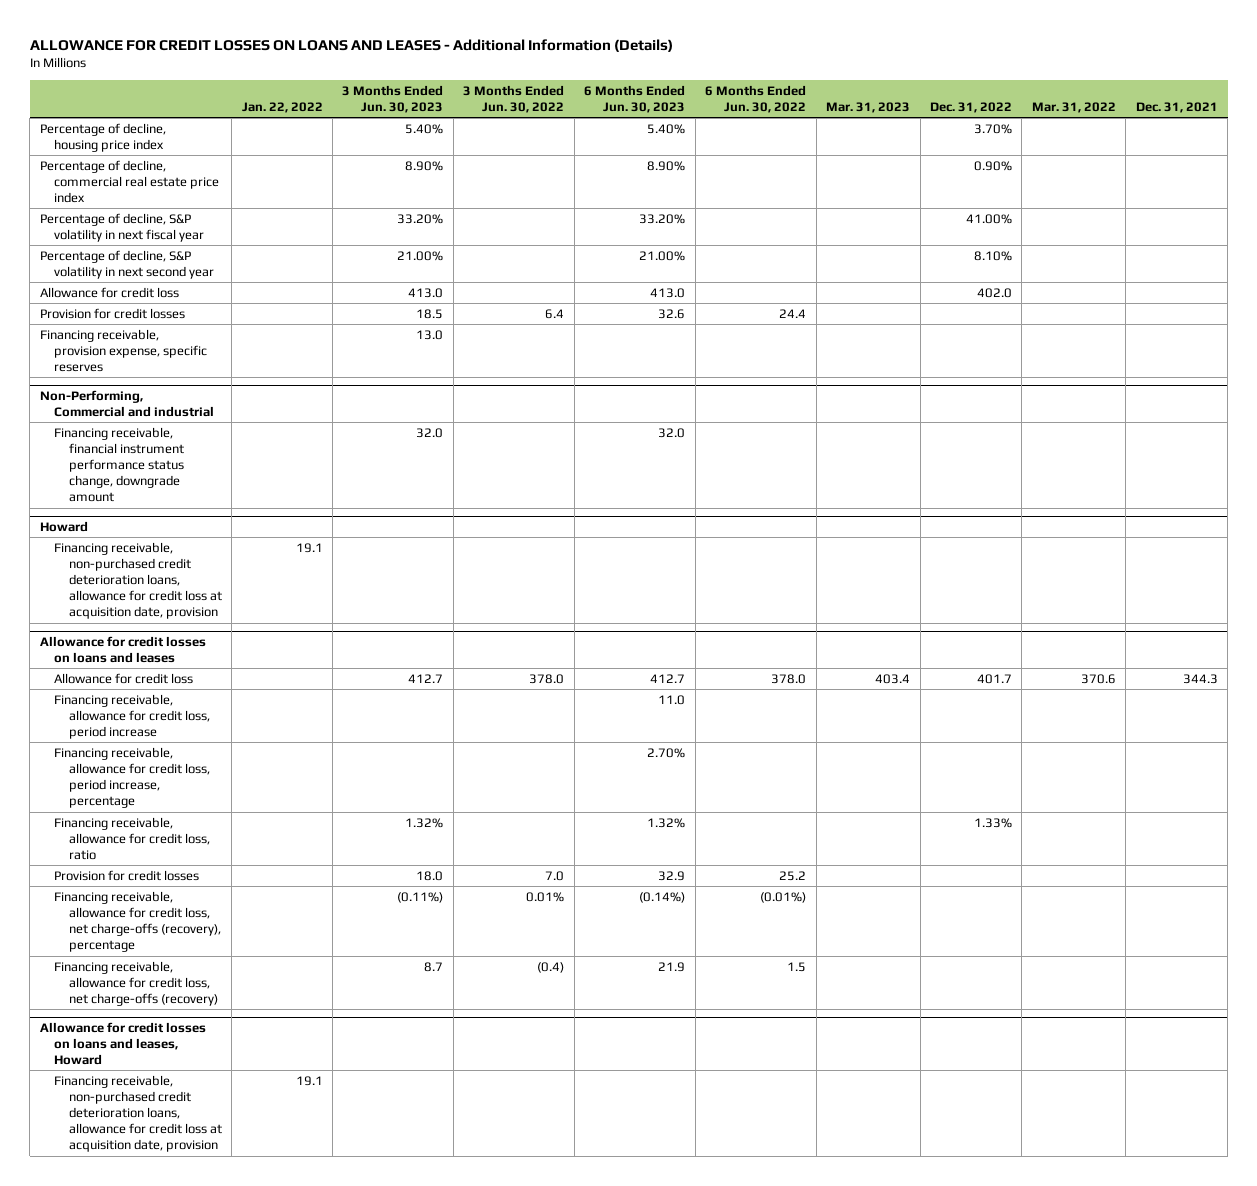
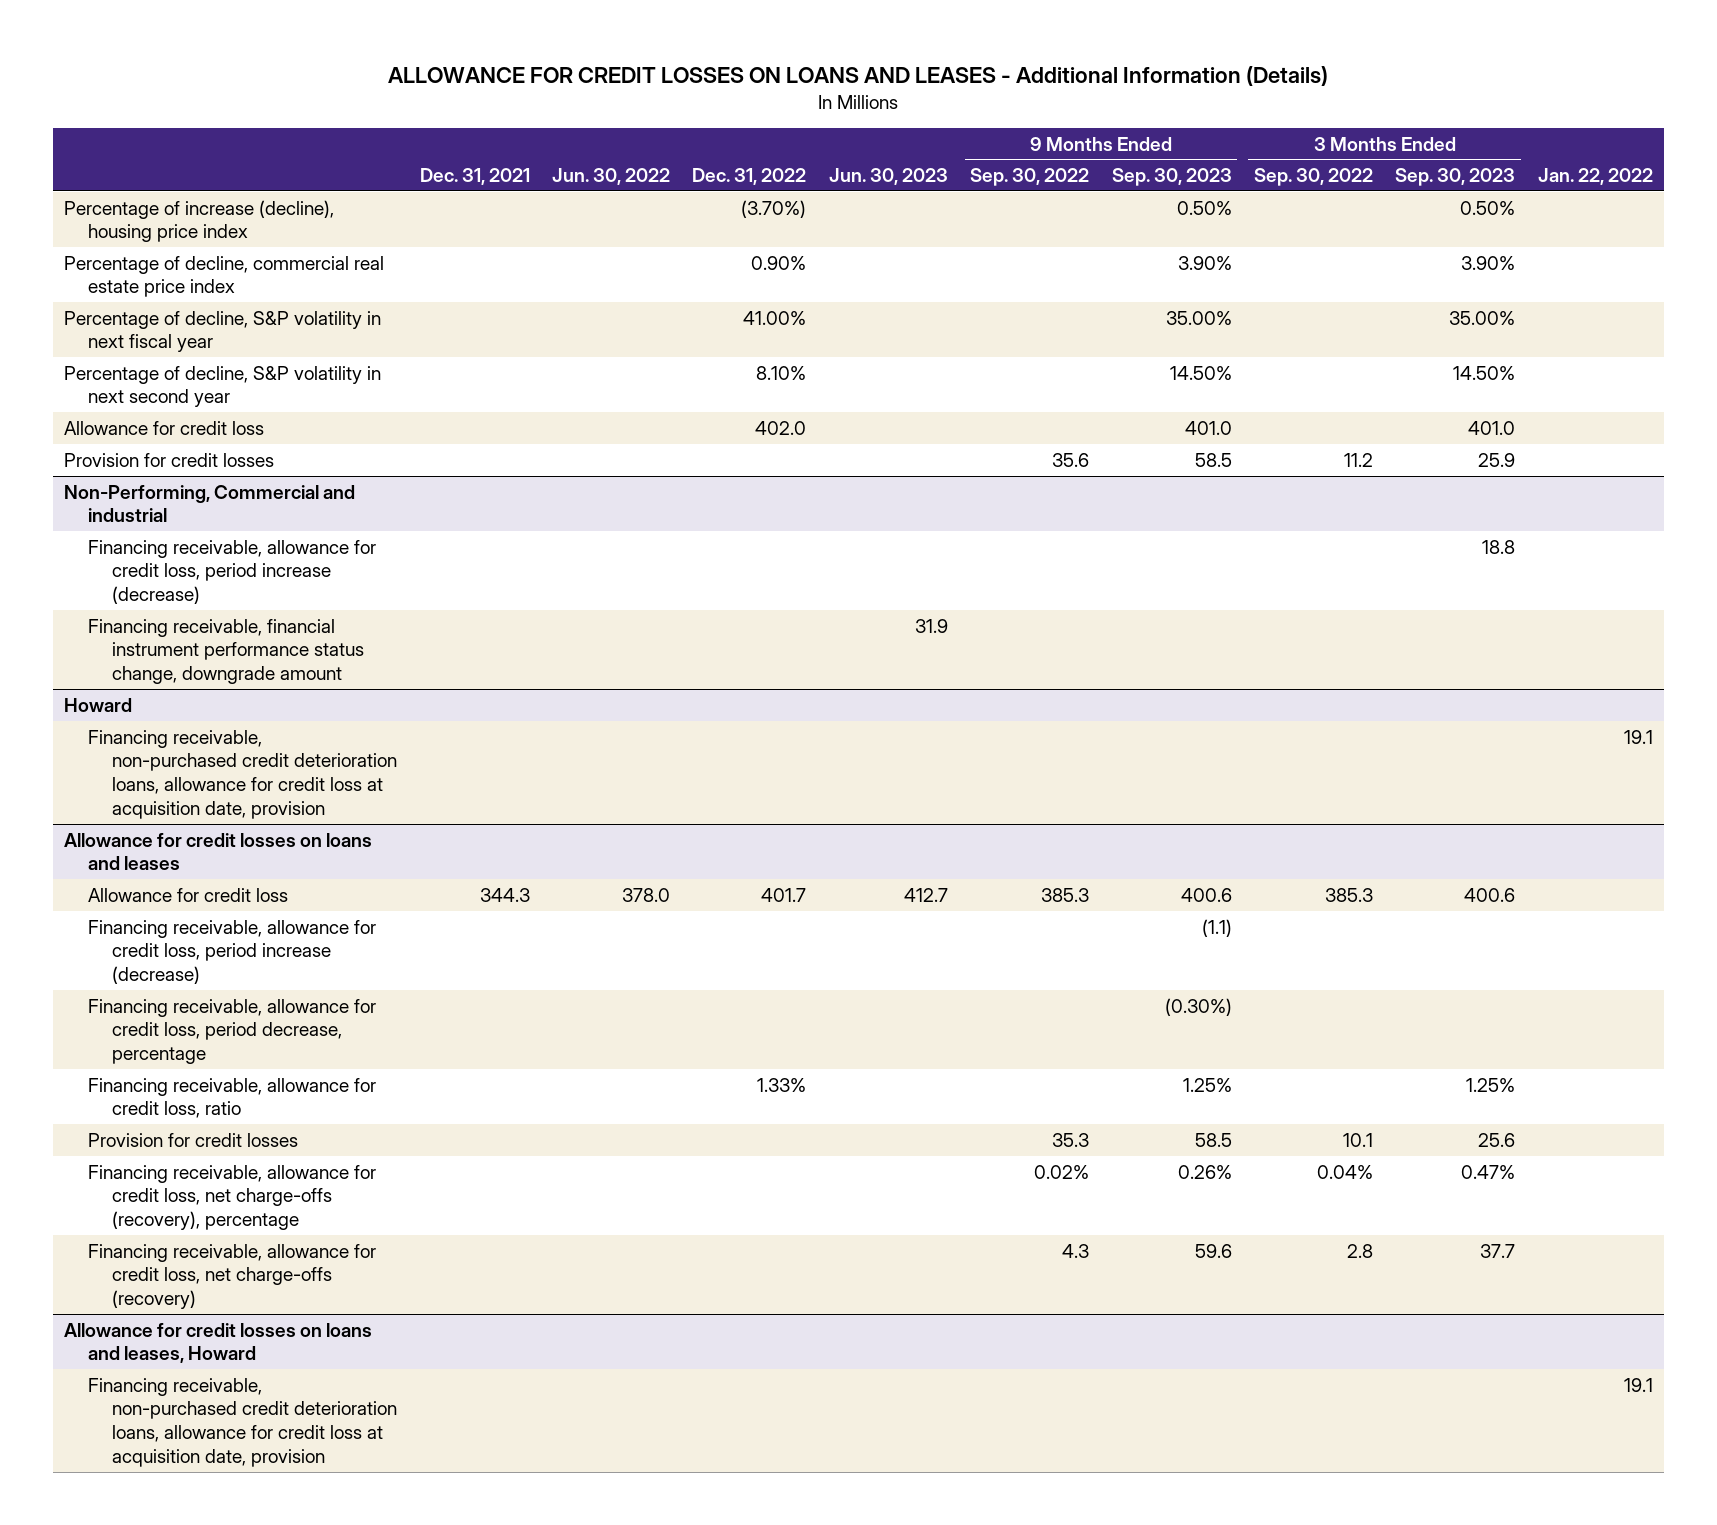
- | Jan. 22, 2022 | 3 Months Ended Jun. 30, 2023 | 3 Months Ended Jun. 30, 2022 | 6 Months Ended Jun. 30, 2023 | 6 Months Ended Jun. 30, 2022 | Mar. 31, 2023 | Dec. 31, 2022 | Mar. 31, 2022 | Dec. 31, 2021
+ | Dec. 31, 2021 | Jun. 30, 2022 | Dec. 31, 2022 | Jun. 30, 2023 | 9 Months Ended Sep. 30, 2022 | 9 Months Ended Sep. 30, 2023 | 3 Months Ended Sep. 30, 2022 | 3 Months Ended Sep. 30, 2023 | Jan. 22, 2022
- Percentage of decline, housing price index | | 5.40% | | 5.40% | | | 3.70% | |
+ Percentage of increase (decline), housing price index | | | (3.70%) | | | 0.50% | | 0.50% |
- Financing receivable, provision expense, specific reserves | | 13.0 | | | | | | |
@ Non-Performing, Commercial and industrial
+ Financing receivable, allowance for credit loss, period increase (decrease) | | | | | | | | 18.8 |
@ Allowance for credit losses on loans and leases
- Financing receivable, allowance for credit loss, period increase | | | | 11.0 | | | | |
- Financing receivable, allowance for credit loss, period increase, percentage | | | | 2.70% | | | | |
+ Financing receivable, allowance for credit loss, period increase (decrease) | | | | | | (1.1) | | |
+ Financing receivable, allowance for credit loss, period decrease, percentage | | | | | | (0.30%) | | |

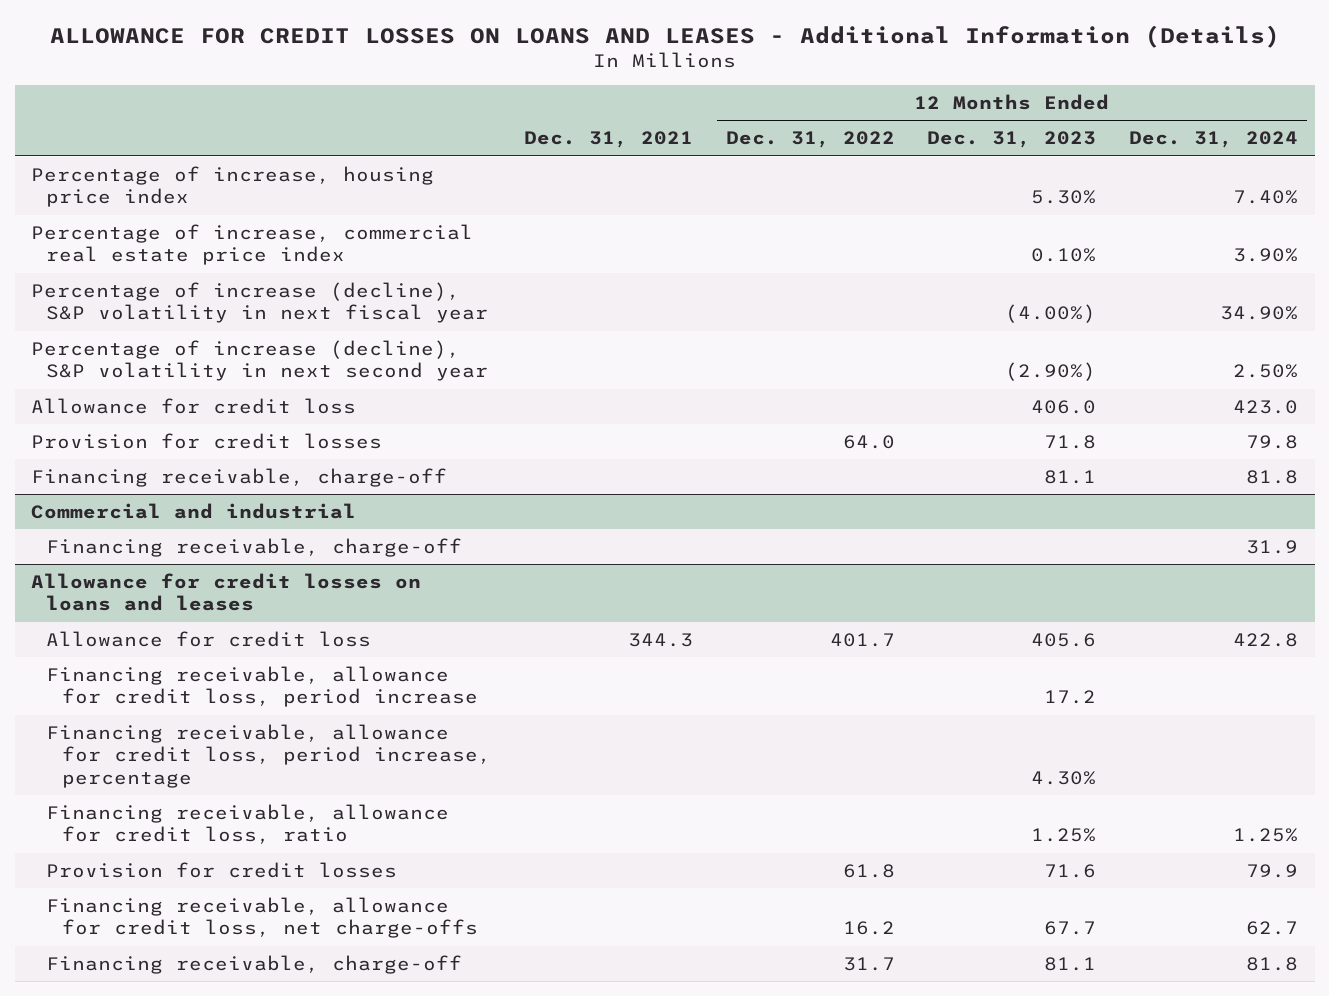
- | Dec. 31, 2021 | Jun. 30, 2022 | Dec. 31, 2022 | Jun. 30, 2023 | 9 Months Ended Sep. 30, 2022 | 9 Months Ended Sep. 30, 2023 | 3 Months Ended Sep. 30, 2022 | 3 Months Ended Sep. 30, 2023 | Jan. 22, 2022
+ | Dec. 31, 2021 | 12 Months Ended Dec. 31, 2022 | 12 Months Ended Dec. 31, 2023 | 12 Months Ended Dec. 31, 2024
- Percentage of increase (decline), housing price index | | | (3.70%) | | | 0.50% | | 0.50% |
- Percentage of decline, commercial real estate price index | | | 0.90% | | | 3.90% | | 3.90% |
- Percentage of decline, S&P volatility in next fiscal year | | | 41.00% | | | 35.00% | | 35.00% |
- Percentage of decline, S&P volatility in next second year | | | 8.10% | | | 14.50% | | 14.50% |
+ Percentage of increase, housing price index | | | 5.30% | 7.40%
+ Percentage of increase, commercial real estate price index | | | 0.10% | 3.90%
+ Percentage of increase (decline), S&P volatility in next fiscal year | | | (4.00%) | 34.90%
+ Percentage of increase (decline), S&P volatility in next second year | | | (2.90%) | 2.50%
- Non-Performing, Commercial and industrial
- Financing receivable, allowance for credit loss, period increase (decrease) | | | | | | | | 18.8 |
- Financing receivable, financial instrument performance status change, downgrade amount | | | | 31.9 | | | | |
- Howard
- Financing receivable, non-purchased credit deterioration loans, allowance for credit loss at acquisition date, provision | | | | | | | | | 19.1
+ Financing receivable, charge-off | | | 81.1 | 81.8
+ Commercial and industrial
+ Financing receivable, charge-off | | | | 31.9
@ Allowance for credit losses on loans and leases
- Financing receivable, allowance for credit loss, period increase (decrease) | | | | | | (1.1) | | |
- Financing receivable, allowance for credit loss, period decrease, percentage | | | | | | (0.30%) | | |
+ Financing receivable, allowance for credit loss, period increase | | | 17.2 |
+ Financing receivable, allowance for credit loss, period increase, percentage | | | 4.30% |
- Financing receivable, allowance for credit loss, net charge-offs (recovery), percentage | | | | | 0.02% | 0.26% | 0.04% | 0.47% |
- Financing receivable, allowance for credit loss, net charge-offs (recovery) | | | | | 4.3 | 59.6 | 2.8 | 37.7 |
- Allowance for credit losses on loans and leases, Howard
- Financing receivable, non-purchased credit deterioration loans, allowance for credit loss at acquisition date, provision | | | | | | | | | 19.1
@ Allowance for credit losses on loans and leases
+ Financing receivable, allowance for credit loss, net charge-offs | | 16.2 | 67.7 | 62.7
+ Financing receivable, charge-off | | 31.7 | 81.1 | 81.8

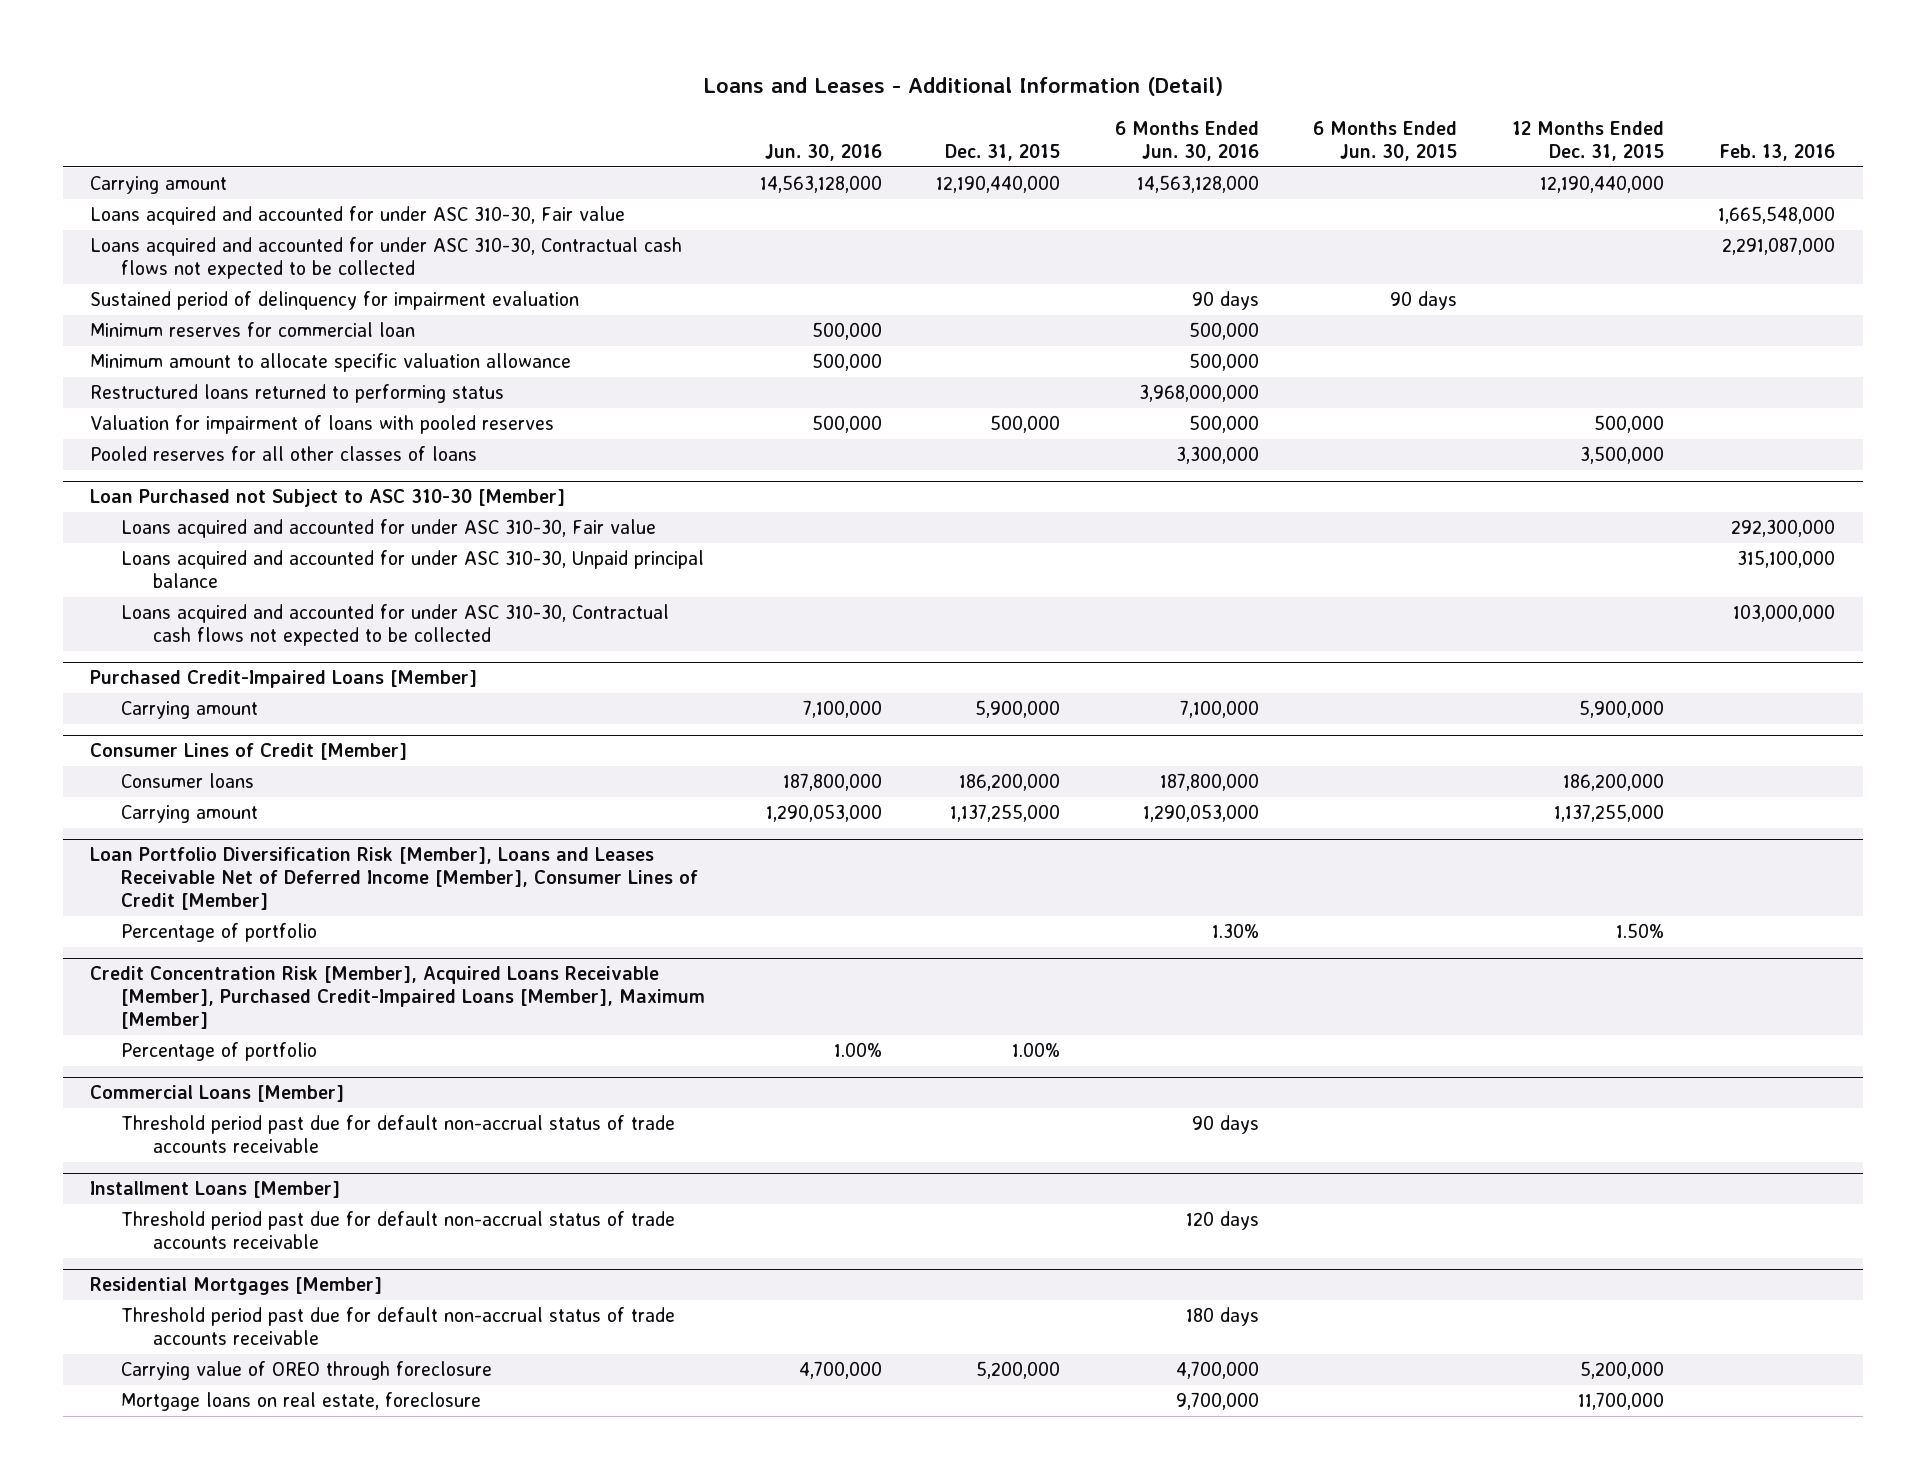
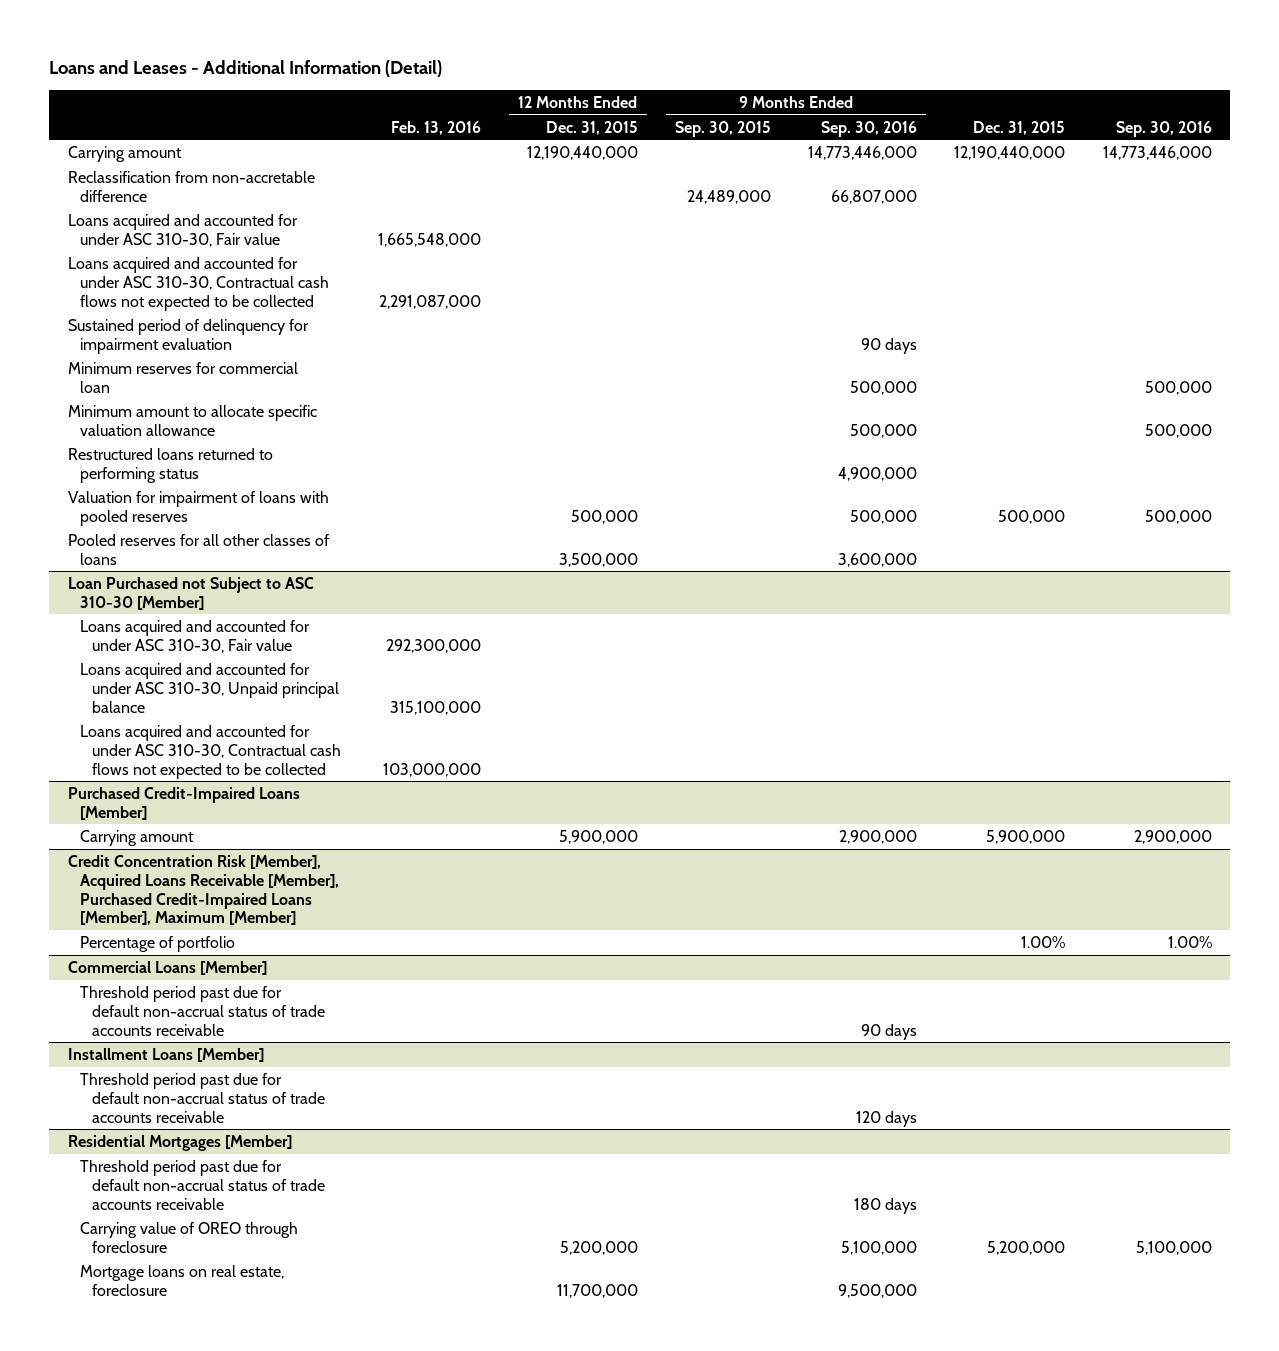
- | Jun. 30, 2016 | Dec. 31, 2015 | 6 Months Ended Jun. 30, 2016 | 6 Months Ended Jun. 30, 2015 | 12 Months Ended Dec. 31, 2015 | Feb. 13, 2016
+ | Feb. 13, 2016 | 12 Months Ended Dec. 31, 2015 | 9 Months Ended Sep. 30, 2015 | 9 Months Ended Sep. 30, 2016 | Dec. 31, 2015 | Sep. 30, 2016
+ Reclassification from non-accretable difference | | | 24,489,000 | 66,807,000 | |
- Consumer Lines of Credit [Member]
- Consumer loans | 187,800,000 | 186,200,000 | 187,800,000 | | 186,200,000 |
- Carrying amount | 1,290,053,000 | 1,137,255,000 | 1,290,053,000 | | 1,137,255,000 |
- Loan Portfolio Diversification Risk [Member], Loans and Leases Receivable Net of Deferred Income [Member], Consumer Lines of Credit [Member]
- Percentage of portfolio | | | 1.30% | | 1.50% |

